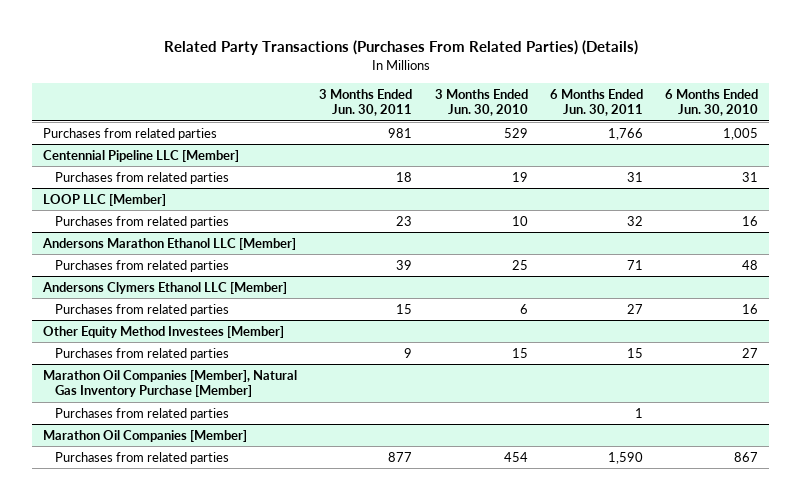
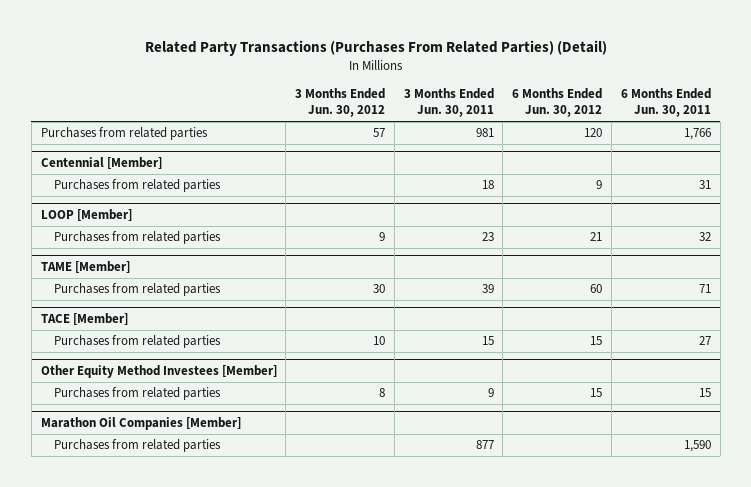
- Related Party Transactions (Purchases From Related Parties) (Details)
+ Related Party Transactions (Purchases From Related Parties) (Detail)
- | 3 Months Ended Jun. 30, 2011 | 3 Months Ended Jun. 30, 2010 | 6 Months Ended Jun. 30, 2011 | 6 Months Ended Jun. 30, 2010
+ | 3 Months Ended Jun. 30, 2012 | 3 Months Ended Jun. 30, 2011 | 6 Months Ended Jun. 30, 2012 | 6 Months Ended Jun. 30, 2011
- Centennial Pipeline LLC [Member]
+ Centennial [Member]
- LOOP LLC [Member]
+ LOOP [Member]
- Andersons Marathon Ethanol LLC [Member]
+ TAME [Member]
- Andersons Clymers Ethanol LLC [Member]
+ TACE [Member]
- Marathon Oil Companies [Member], Natural Gas Inventory Purchase [Member]
- Purchases from related parties | | | 1 |

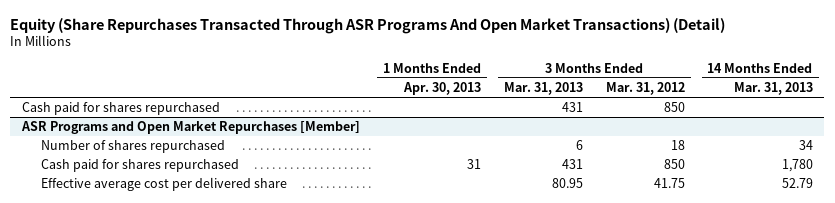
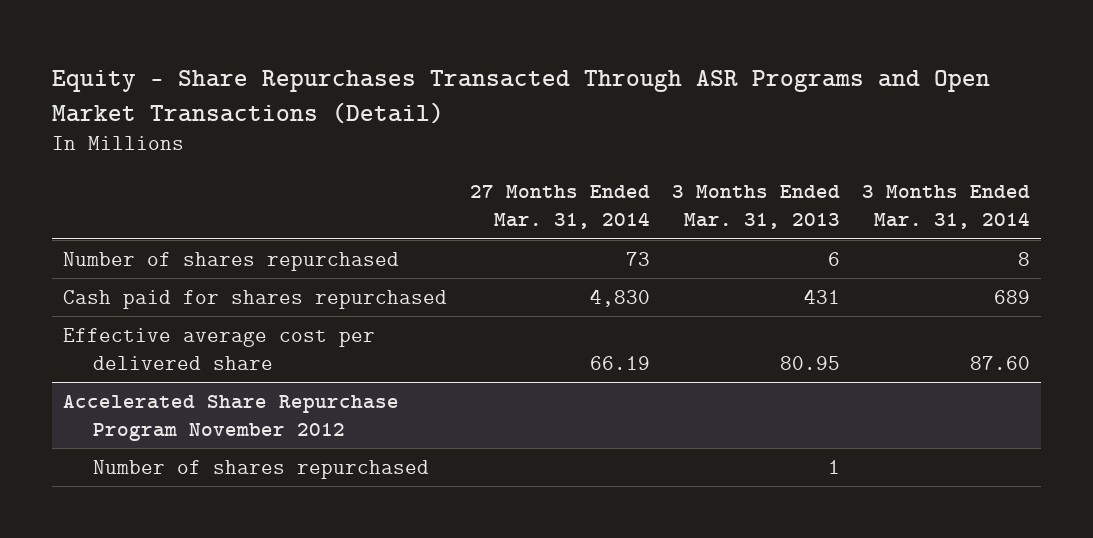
- Equity (Share Repurchases Transacted Through ASR Programs And Open Market Transactions) (Detail)
+ Equity - Share Repurchases Transacted Through ASR Programs and Open Market Transactions (Detail)
- | 1 Months Ended Apr. 30, 2013 | 3 Months Ended Mar. 31, 2013 | 3 Months Ended Mar. 31, 2012 | 14 Months Ended Mar. 31, 2013
+ | 27 Months Ended Mar. 31, 2014 | 3 Months Ended Mar. 31, 2013 | 3 Months Ended Mar. 31, 2014
- Cash paid for shares repurchased | | 431 | 850 |
- ASR Programs and Open Market Repurchases [Member]
+ Accelerated Share Repurchase Program November 2012
+ Number of shares repurchased | | 1 |

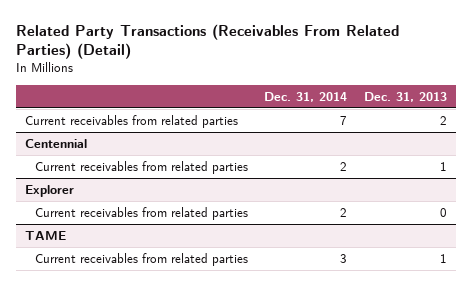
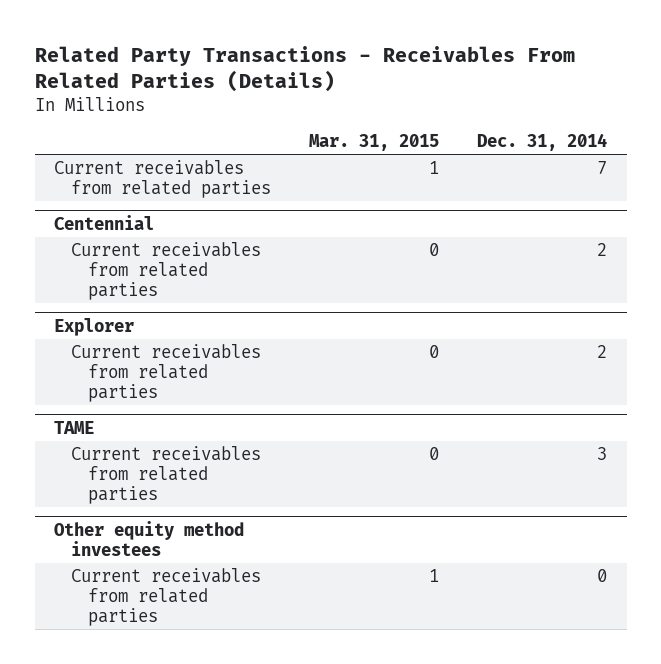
- Related Party Transactions (Receivables From Related Parties) (Detail)
+ Related Party Transactions - Receivables From Related Parties (Details)
- | Dec. 31, 2014 | Dec. 31, 2013
+ | Mar. 31, 2015 | Dec. 31, 2014
+ Other equity method investees
+ Current receivables from related parties | 1 | 0

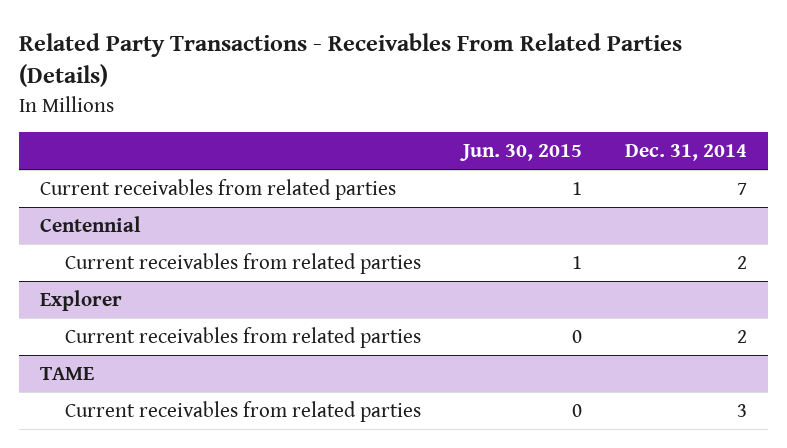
- | Mar. 31, 2015 | Dec. 31, 2014
+ | Jun. 30, 2015 | Dec. 31, 2014
- Other equity method investees
- Current receivables from related parties | 1 | 0

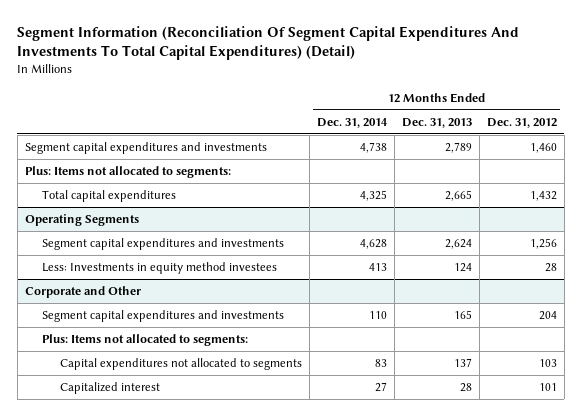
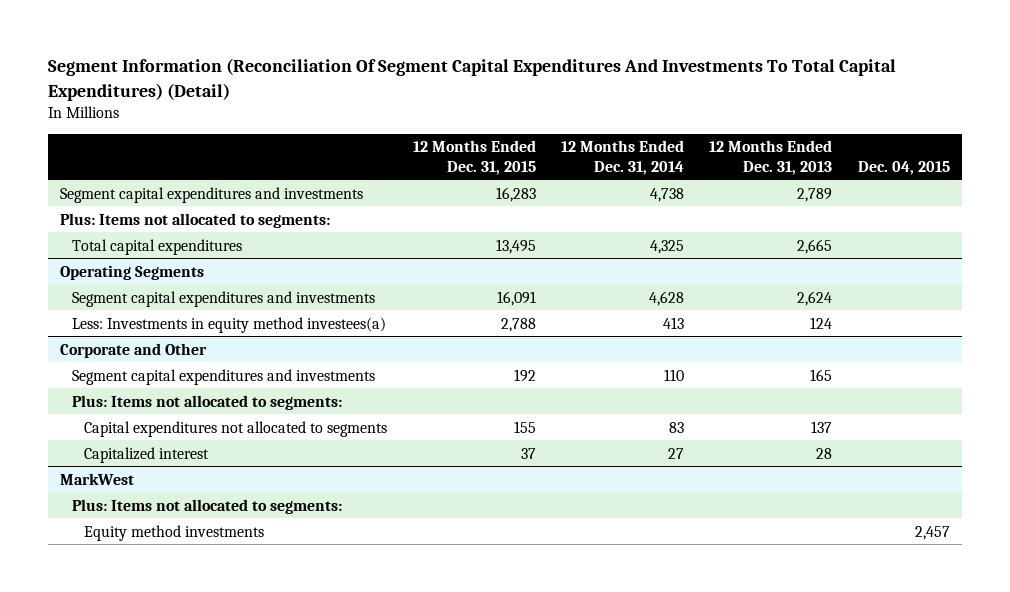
- | 12 Months Ended Dec. 31, 2014 | 12 Months Ended Dec. 31, 2013 | 12 Months Ended Dec. 31, 2012
+ | 12 Months Ended Dec. 31, 2015 | 12 Months Ended Dec. 31, 2014 | 12 Months Ended Dec. 31, 2013 | Dec. 04, 2015
@ Operating Segments
- Less: Investments in equity method investees | 413 | 124 | 28
+ Less: Investments in equity method investees(a) | 2,788 | 413 | 124 |
+ MarkWest
+ Plus: Items not allocated to segments:
+ Equity method investments | | | | 2,457

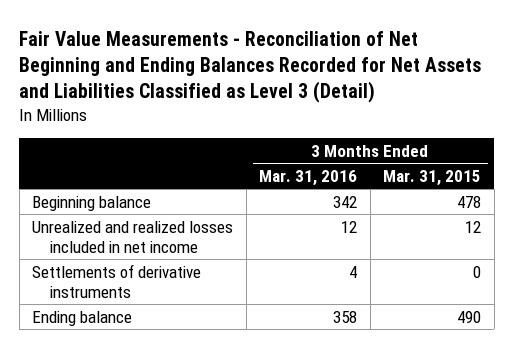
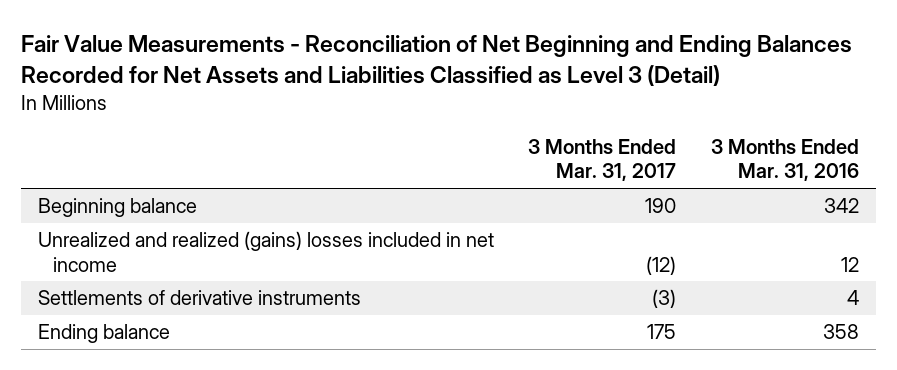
- | 3 Months Ended Mar. 31, 2016 | 3 Months Ended Mar. 31, 2015
+ | 3 Months Ended Mar. 31, 2017 | 3 Months Ended Mar. 31, 2016
- Unrealized and realized losses included in net income | 12 | 12
+ Unrealized and realized (gains) losses included in net income | (12) | 12

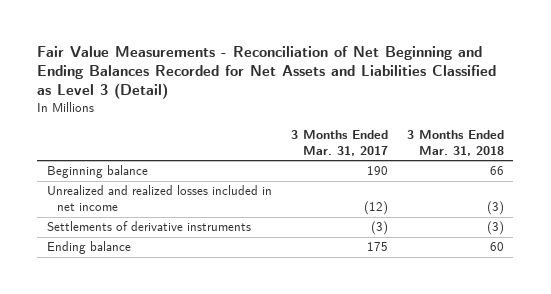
- | 3 Months Ended Mar. 31, 2017 | 3 Months Ended Mar. 31, 2016
+ | 3 Months Ended Mar. 31, 2017 | 3 Months Ended Mar. 31, 2018
- Unrealized and realized (gains) losses included in net income | (12) | 12
+ Unrealized and realized losses included in net income | (12) | (3)

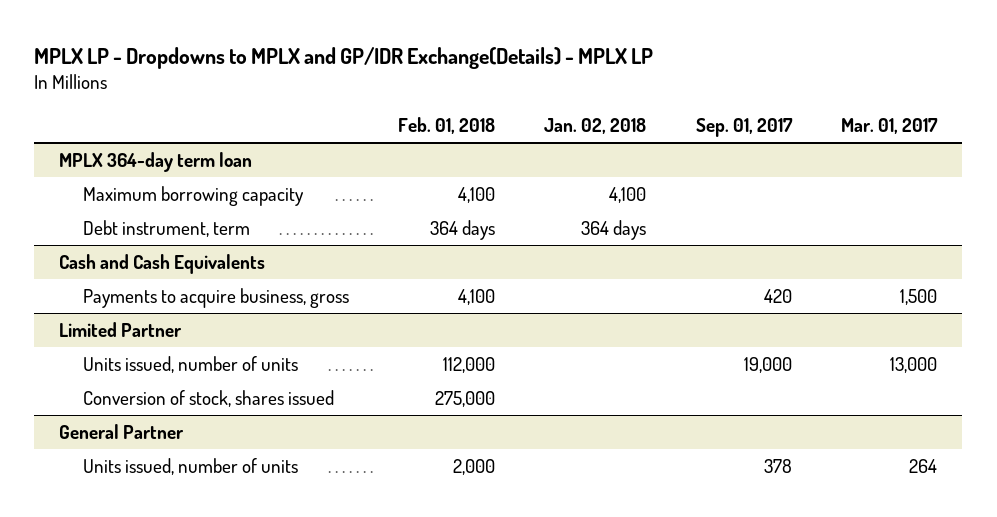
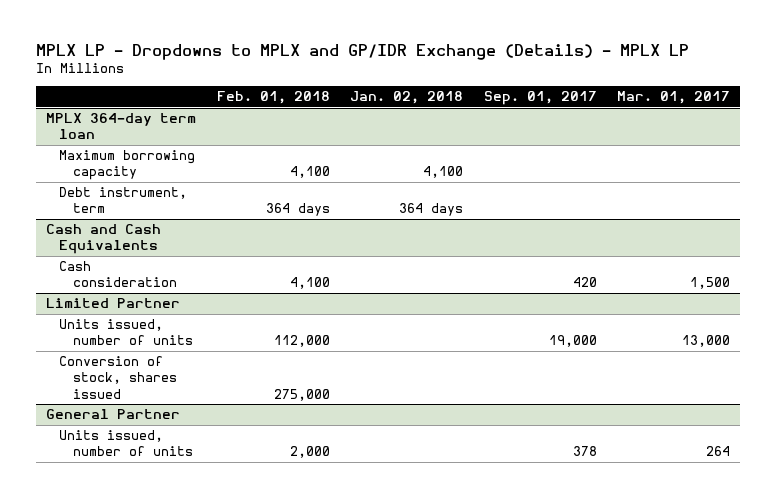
- MPLX LP - Dropdowns to MPLX and GP/IDR Exchange(Details) - MPLX LP
+ MPLX LP - Dropdowns to MPLX and GP/IDR Exchange (Details) - MPLX LP
@ Cash and Cash Equivalents
- Payments to acquire business, gross | 4,100 | | 420 | 1,500
+ Cash consideration | 4,100 | | 420 | 1,500

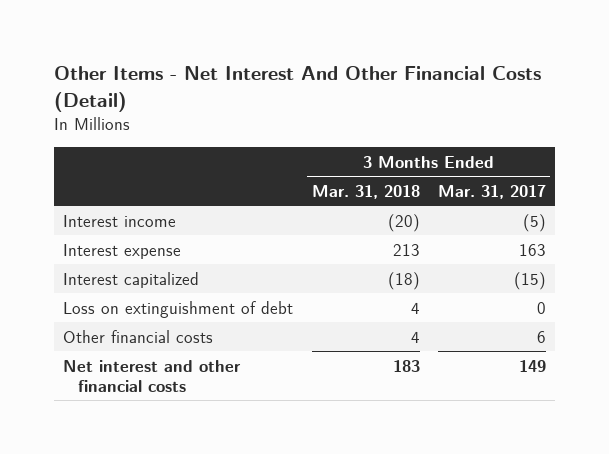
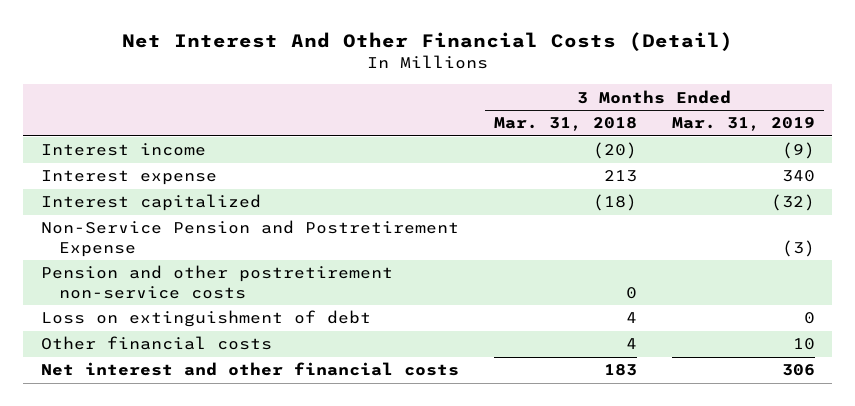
- Other Items - Net Interest And Other Financial Costs (Detail)
+ Net Interest And Other Financial Costs (Detail)
- | 3 Months Ended Mar. 31, 2018 | 3 Months Ended Mar. 31, 2017
+ | 3 Months Ended Mar. 31, 2018 | 3 Months Ended Mar. 31, 2019
+ Non-Service Pension and Postretirement Expense | | (3)
+ Pension and other postretirement non-service costs | 0 |

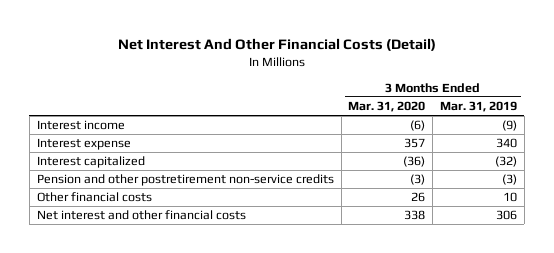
- | 3 Months Ended Mar. 31, 2018 | 3 Months Ended Mar. 31, 2019
+ | 3 Months Ended Mar. 31, 2020 | 3 Months Ended Mar. 31, 2019
- Non-Service Pension and Postretirement Expense | | (3)
- Pension and other postretirement non-service costs | 0 |
- Loss on extinguishment of debt | 4 | 0
+ Pension and other postretirement non-service credits | (3) | (3)

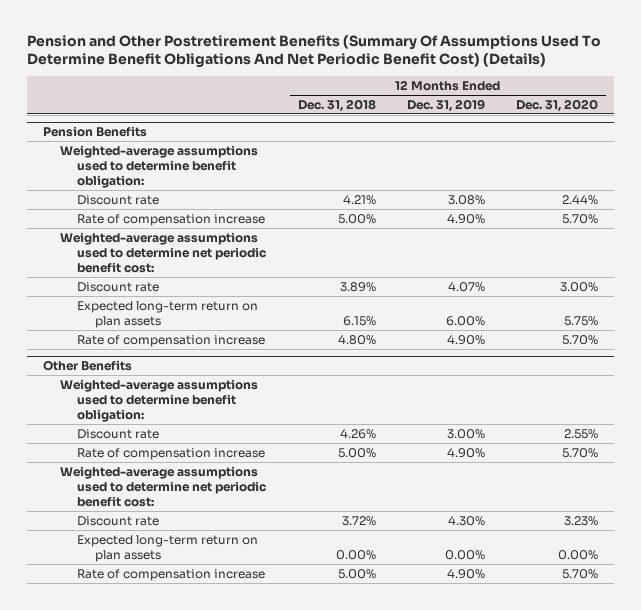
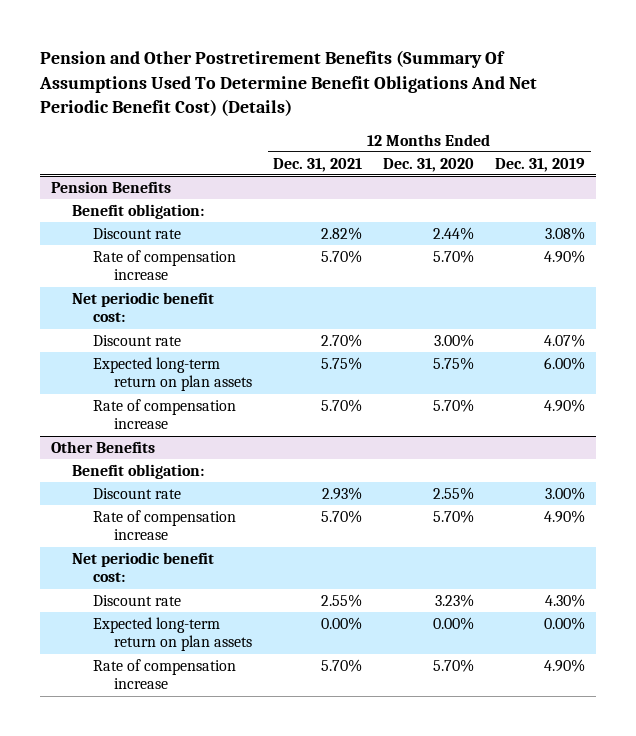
- | 12 Months Ended Dec. 31, 2018 | 12 Months Ended Dec. 31, 2019 | 12 Months Ended Dec. 31, 2020
+ | 12 Months Ended Dec. 31, 2021 | 12 Months Ended Dec. 31, 2020 | 12 Months Ended Dec. 31, 2019
@ Pension Benefits
- Weighted-average assumptions used to determine benefit obligation:
+ Benefit obligation:
- Weighted-average assumptions used to determine net periodic benefit cost:
+ Net periodic benefit cost:
@ Other Benefits
- Weighted-average assumptions used to determine benefit obligation:
+ Benefit obligation:
- Weighted-average assumptions used to determine net periodic benefit cost:
+ Net periodic benefit cost:

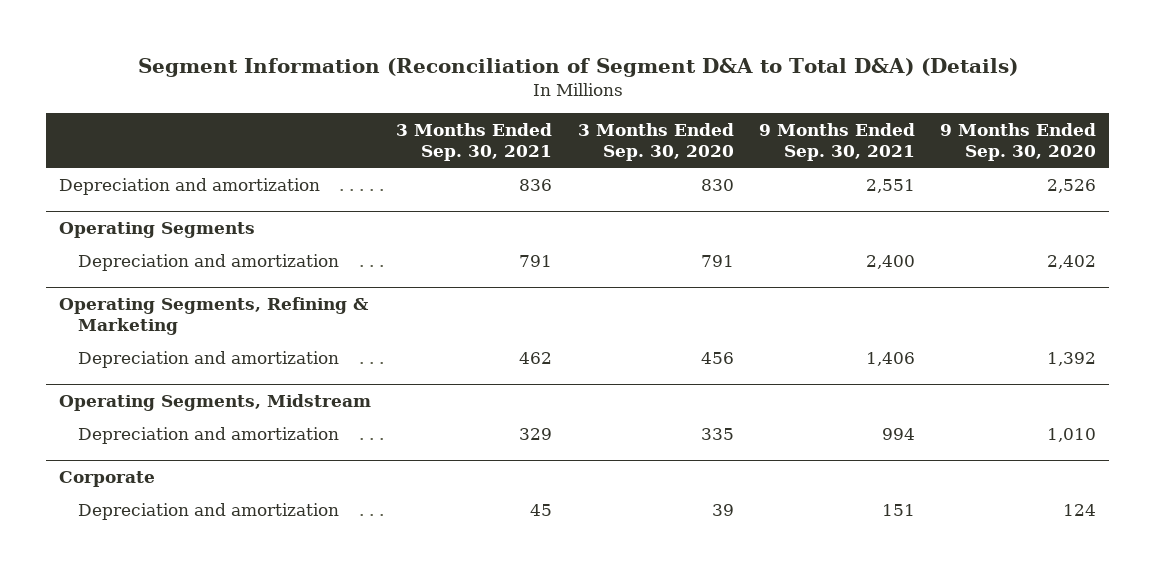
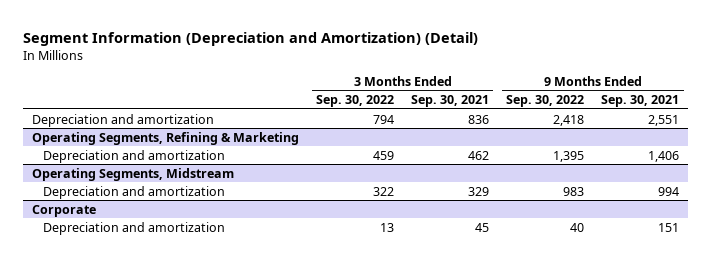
- Segment Information (Reconciliation of Segment D&A to Total D&A) (Details)
+ Segment Information (Depreciation and Amortization) (Detail)
- | 3 Months Ended Sep. 30, 2021 | 3 Months Ended Sep. 30, 2020 | 9 Months Ended Sep. 30, 2021 | 9 Months Ended Sep. 30, 2020
+ | 3 Months Ended Sep. 30, 2022 | 3 Months Ended Sep. 30, 2021 | 9 Months Ended Sep. 30, 2022 | 9 Months Ended Sep. 30, 2021
- Operating Segments
- Depreciation and amortization | 791 | 791 | 2,400 | 2,402

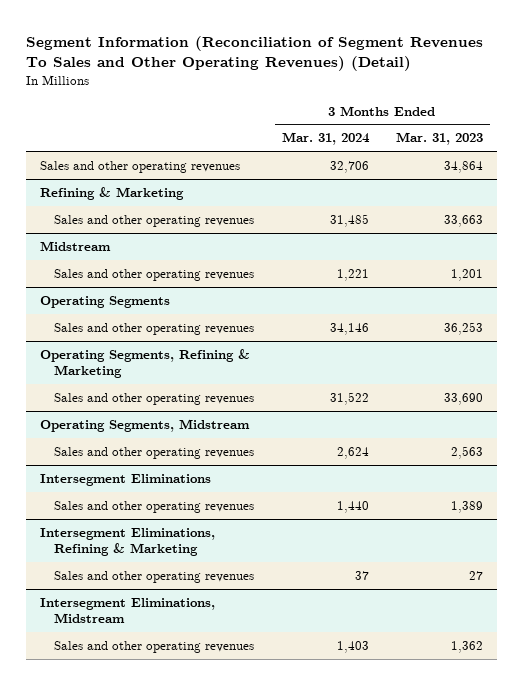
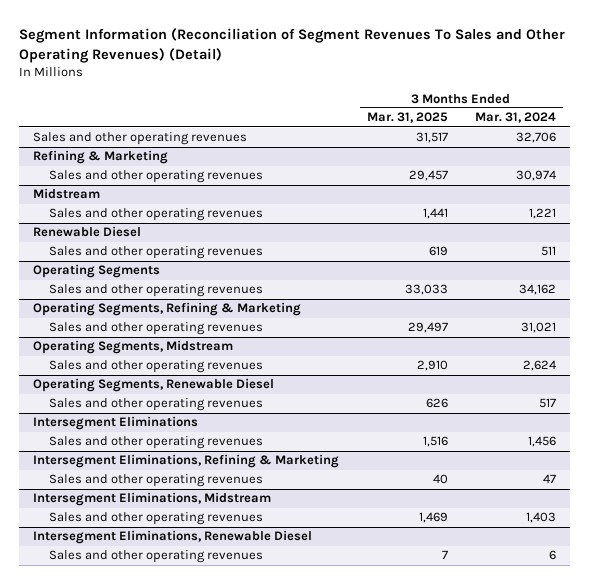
- | 3 Months Ended Mar. 31, 2024 | 3 Months Ended Mar. 31, 2023
+ | 3 Months Ended Mar. 31, 2025 | 3 Months Ended Mar. 31, 2024
@ Refining & Marketing
- Sales and other operating revenues | 31,485 | 33,663
+ Sales and other operating revenues | 29,457 | 30,974
+ Renewable Diesel
+ Sales and other operating revenues | 619 | 511
@ Operating Segments
- Sales and other operating revenues | 34,146 | 36,253
+ Sales and other operating revenues | 33,033 | 34,162
@ Operating Segments, Refining & Marketing
- Sales and other operating revenues | 31,522 | 33,690
+ Sales and other operating revenues | 29,497 | 31,021
+ Operating Segments, Renewable Diesel
+ Sales and other operating revenues | 626 | 517
@ Intersegment Eliminations
- Sales and other operating revenues | 1,440 | 1,389
+ Sales and other operating revenues | 1,516 | 1,456
@ Intersegment Eliminations, Refining & Marketing
- Sales and other operating revenues | 37 | 27
+ Sales and other operating revenues | 40 | 47
+ Intersegment Eliminations, Renewable Diesel
+ Sales and other operating revenues | 7 | 6

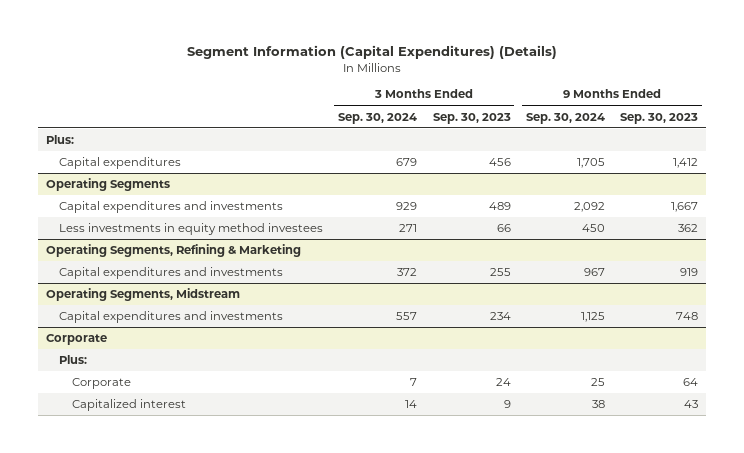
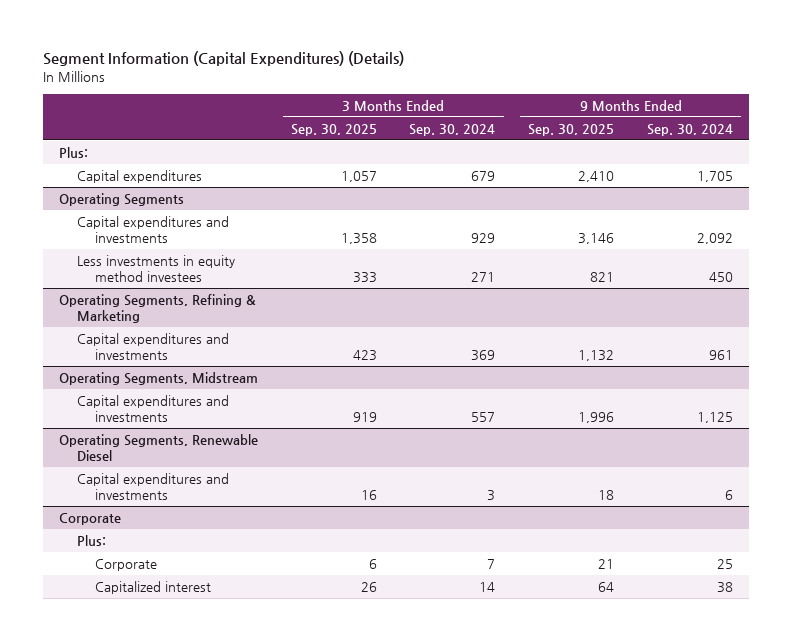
- | 3 Months Ended Sep. 30, 2024 | 3 Months Ended Sep. 30, 2023 | 9 Months Ended Sep. 30, 2024 | 9 Months Ended Sep. 30, 2023
+ | 3 Months Ended Sep. 30, 2025 | 3 Months Ended Sep. 30, 2024 | 9 Months Ended Sep. 30, 2025 | 9 Months Ended Sep. 30, 2024
@ Operating Segments, Refining & Marketing
- Capital expenditures and investments | 372 | 255 | 967 | 919
+ Capital expenditures and investments | 423 | 369 | 1,132 | 961
+ Operating Segments, Renewable Diesel
+ Capital expenditures and investments | 16 | 3 | 18 | 6

